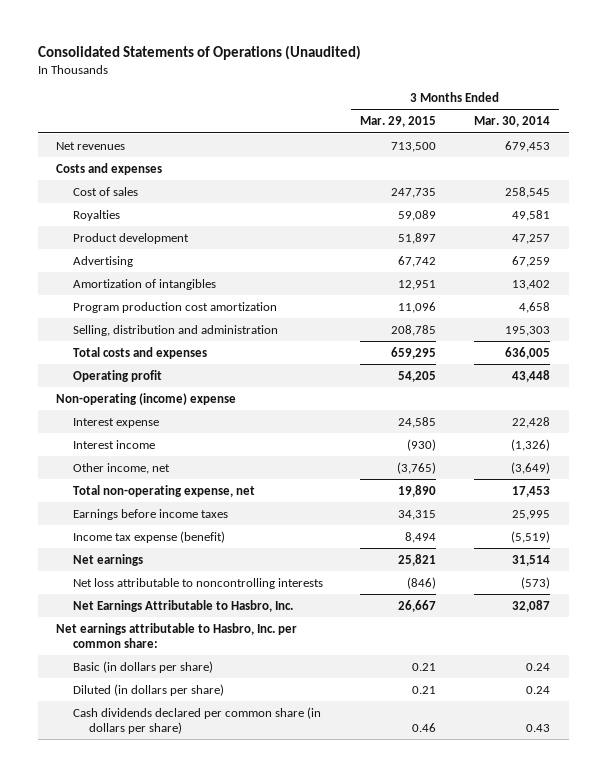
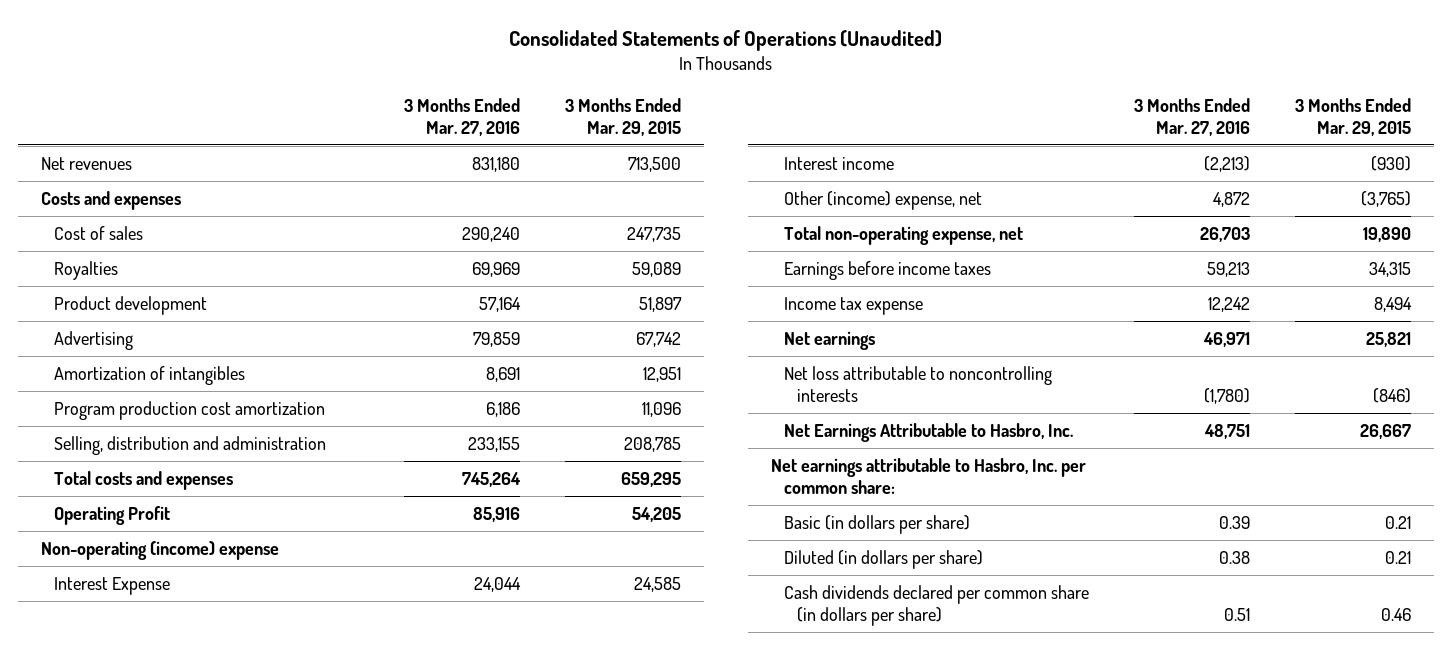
- | 3 Months Ended Mar. 29, 2015 | 3 Months Ended Mar. 30, 2014
+ | 3 Months Ended Mar. 27, 2016 | 3 Months Ended Mar. 29, 2015
- Operating profit | 54,205 | 43,448
+ Operating Profit | 85,916 | 54,205
- Interest expense | 24,585 | 22,428
+ Interest Expense | 24,044 | 24,585
- Other income, net | (3,765) | (3,649)
+ Other (income) expense, net | 4,872 | (3,765)
- Income tax expense (benefit) | 8,494 | (5,519)
+ Income tax expense | 12,242 | 8,494

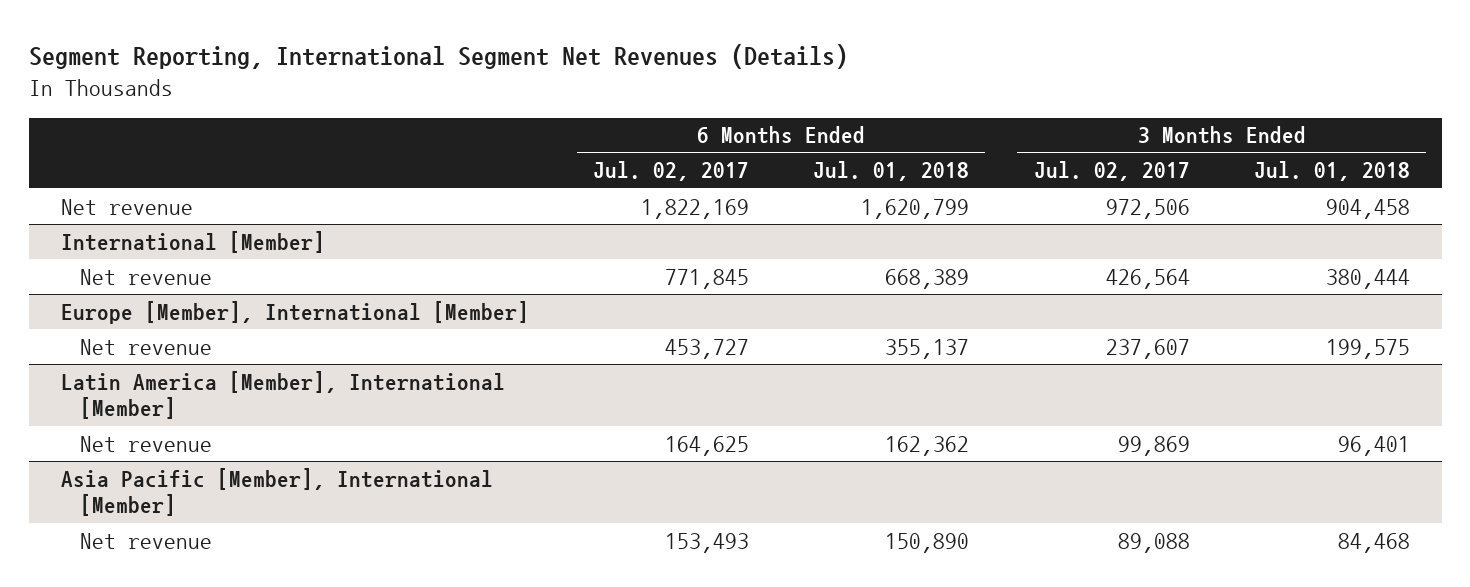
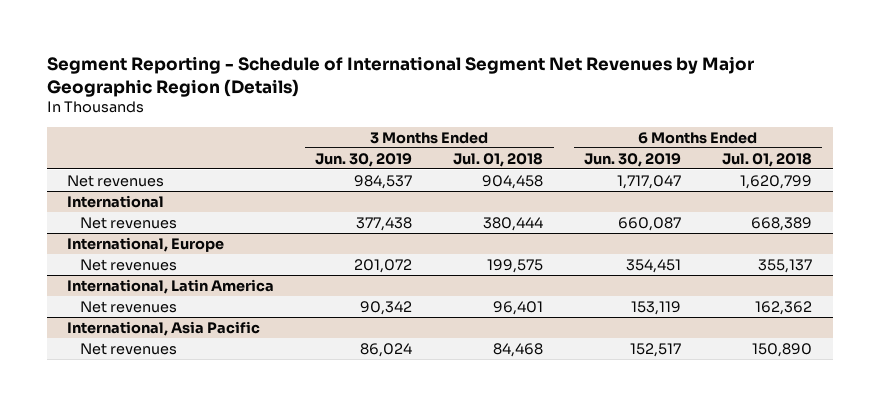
- Segment Reporting, International Segment Net Revenues (Details)
+ Segment Reporting - Schedule of International Segment Net Revenues by Major Geographic Region (Details)
- | 6 Months Ended Jul. 02, 2017 | 6 Months Ended Jul. 01, 2018 | 3 Months Ended Jul. 02, 2017 | 3 Months Ended Jul. 01, 2018
+ | 3 Months Ended Jun. 30, 2019 | 3 Months Ended Jul. 01, 2018 | 6 Months Ended Jun. 30, 2019 | 6 Months Ended Jul. 01, 2018
- Net revenue | 1,822,169 | 1,620,799 | 972,506 | 904,458
- International [Member]
- Net revenue | 771,845 | 668,389 | 426,564 | 380,444
- Europe [Member], International [Member]
- Net revenue | 453,727 | 355,137 | 237,607 | 199,575
- Latin America [Member], International [Member]
- Net revenue | 164,625 | 162,362 | 99,869 | 96,401
- Asia Pacific [Member], International [Member]
- Net revenue | 153,493 | 150,890 | 89,088 | 84,468
+ Net revenues | 984,537 | 904,458 | 1,717,047 | 1,620,799
+ International
+ Net revenues | 377,438 | 380,444 | 660,087 | 668,389
+ International, Europe
+ Net revenues | 201,072 | 199,575 | 354,451 | 355,137
+ International, Latin America
+ Net revenues | 90,342 | 96,401 | 153,119 | 162,362
+ International, Asia Pacific
+ Net revenues | 86,024 | 84,468 | 152,517 | 150,890

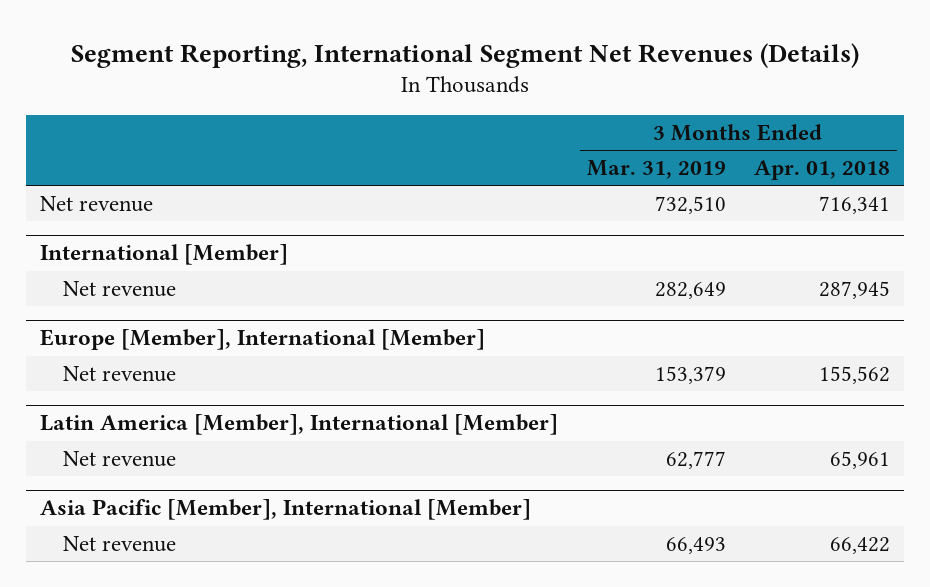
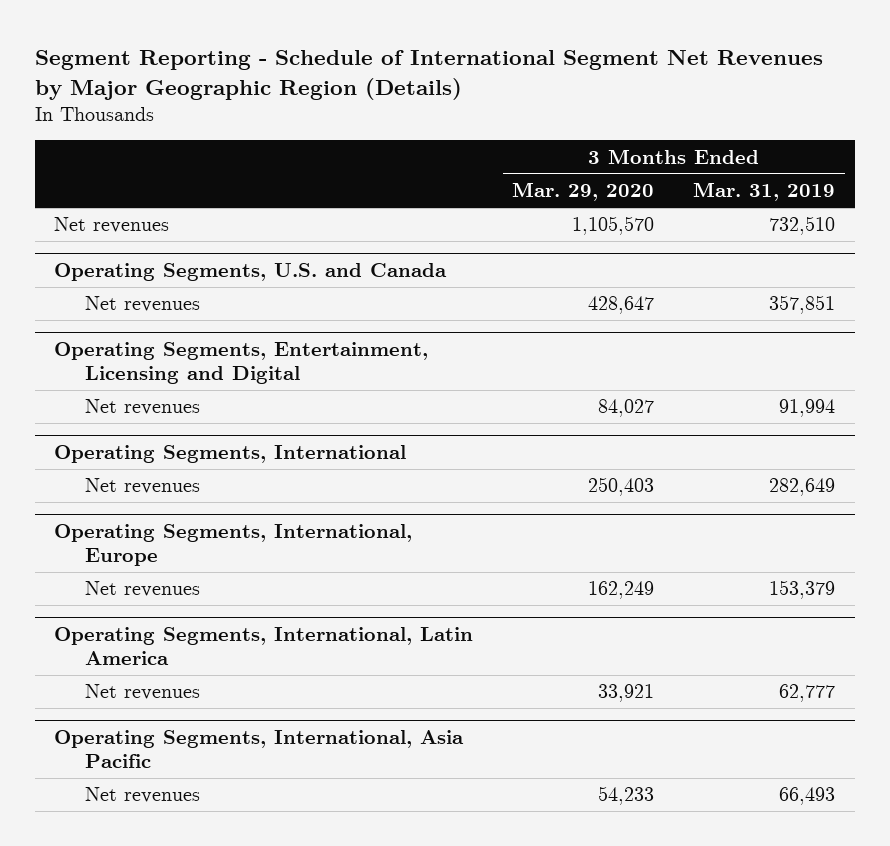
- Segment Reporting, International Segment Net Revenues (Details)
+ Segment Reporting - Schedule of International Segment Net Revenues by Major Geographic Region (Details)
- | 3 Months Ended Mar. 31, 2019 | 3 Months Ended Apr. 01, 2018
+ | 3 Months Ended Mar. 29, 2020 | 3 Months Ended Mar. 31, 2019
- Net revenue | 732,510 | 716,341
- International [Member]
- Net revenue | 282,649 | 287,945
- Europe [Member], International [Member]
- Net revenue | 153,379 | 155,562
- Latin America [Member], International [Member]
- Net revenue | 62,777 | 65,961
- Asia Pacific [Member], International [Member]
- Net revenue | 66,493 | 66,422
+ Net revenues | 1,105,570 | 732,510
+ Operating Segments, U.S. and Canada
+ Net revenues | 428,647 | 357,851
+ Operating Segments, Entertainment, Licensing and Digital
+ Net revenues | 84,027 | 91,994
+ Operating Segments, International
+ Net revenues | 250,403 | 282,649
+ Operating Segments, International, Europe
+ Net revenues | 162,249 | 153,379
+ Operating Segments, International, Latin America
+ Net revenues | 33,921 | 62,777
+ Operating Segments, International, Asia Pacific
+ Net revenues | 54,233 | 66,493

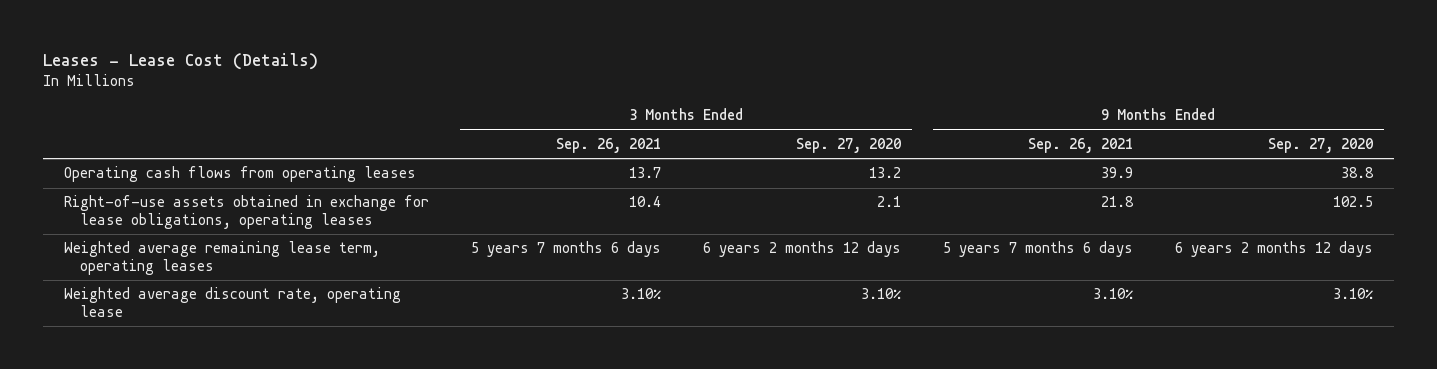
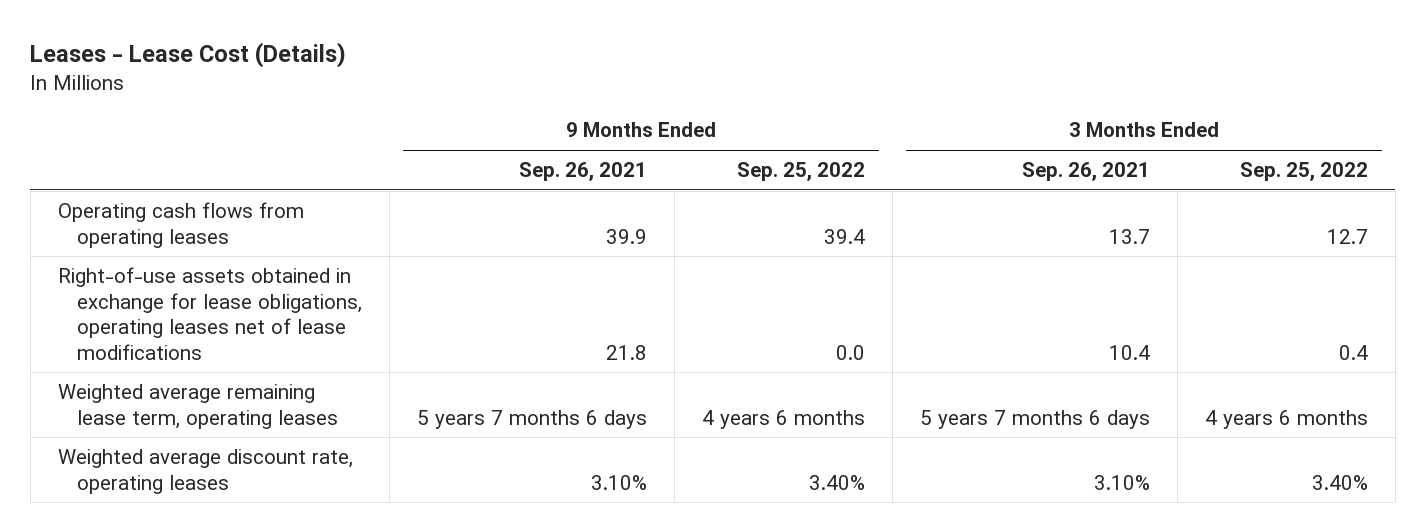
- | 3 Months Ended Sep. 26, 2021 | 3 Months Ended Sep. 27, 2020 | 9 Months Ended Sep. 26, 2021 | 9 Months Ended Sep. 27, 2020
+ | 9 Months Ended Sep. 26, 2021 | 9 Months Ended Sep. 25, 2022 | 3 Months Ended Sep. 26, 2021 | 3 Months Ended Sep. 25, 2022
- Right-of-use assets obtained in exchange for lease obligations, operating leases | 10.4 | 2.1 | 21.8 | 102.5
+ Right-of-use assets obtained in exchange for lease obligations, operating leases net of lease modifications | 21.8 | 0.0 | 10.4 | 0.4
- Weighted average discount rate, operating lease | 3.10% | 3.10% | 3.10% | 3.10%
+ Weighted average discount rate, operating leases | 3.10% | 3.40% | 3.10% | 3.40%

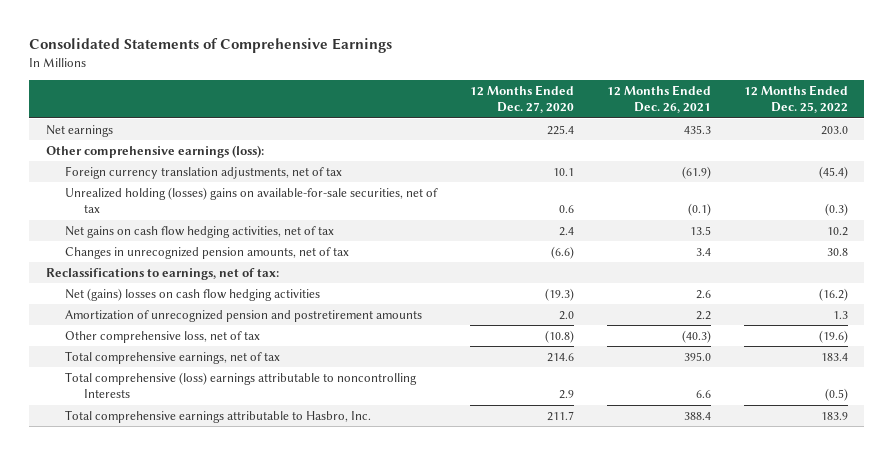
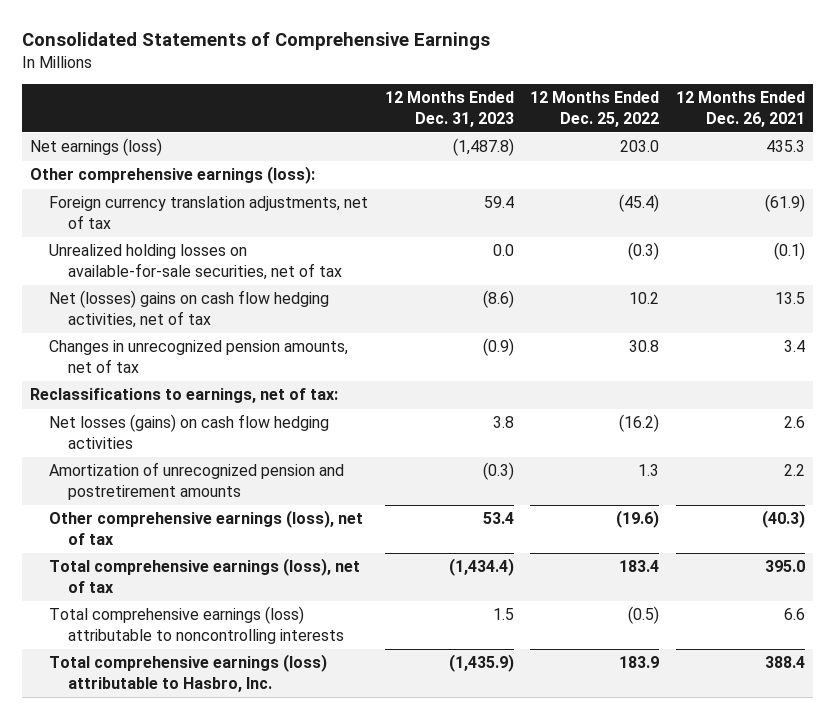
- | 12 Months Ended Dec. 27, 2020 | 12 Months Ended Dec. 26, 2021 | 12 Months Ended Dec. 25, 2022
+ | 12 Months Ended Dec. 31, 2023 | 12 Months Ended Dec. 25, 2022 | 12 Months Ended Dec. 26, 2021
- Net earnings | 225.4 | 435.3 | 203.0
+ Net earnings (loss) | (1,487.8) | 203.0 | 435.3
- Unrealized holding (losses) gains on available-for-sale securities, net of tax | 0.6 | (0.1) | (0.3)
- Net gains on cash flow hedging activities, net of tax | 2.4 | 13.5 | 10.2
+ Unrealized holding losses on available-for-sale securities, net of tax | 0.0 | (0.3) | (0.1)
+ Net (losses) gains on cash flow hedging activities, net of tax | (8.6) | 10.2 | 13.5
- Net (gains) losses on cash flow hedging activities | (19.3) | 2.6 | (16.2)
+ Net losses (gains) on cash flow hedging activities | 3.8 | (16.2) | 2.6
- Other comprehensive loss, net of tax | (10.8) | (40.3) | (19.6)
- Total comprehensive earnings, net of tax | 214.6 | 395.0 | 183.4
- Total comprehensive (loss) earnings attributable to noncontrolling Interests | 2.9 | 6.6 | (0.5)
- Total comprehensive earnings attributable to Hasbro, Inc. | 211.7 | 388.4 | 183.9
+ Other comprehensive earnings (loss), net of tax | 53.4 | (19.6) | (40.3)
+ Total comprehensive earnings (loss), net of tax | (1,434.4) | 183.4 | 395.0
+ Total comprehensive earnings (loss) attributable to noncontrolling interests | 1.5 | (0.5) | 6.6
+ Total comprehensive earnings (loss) attributable to Hasbro, Inc. | (1,435.9) | 183.9 | 388.4

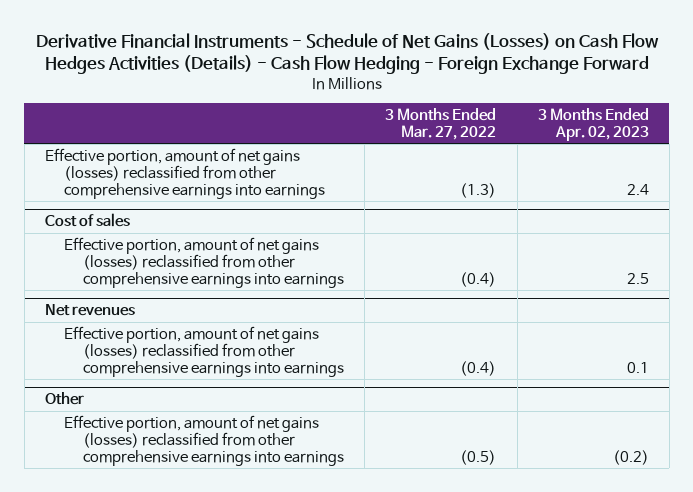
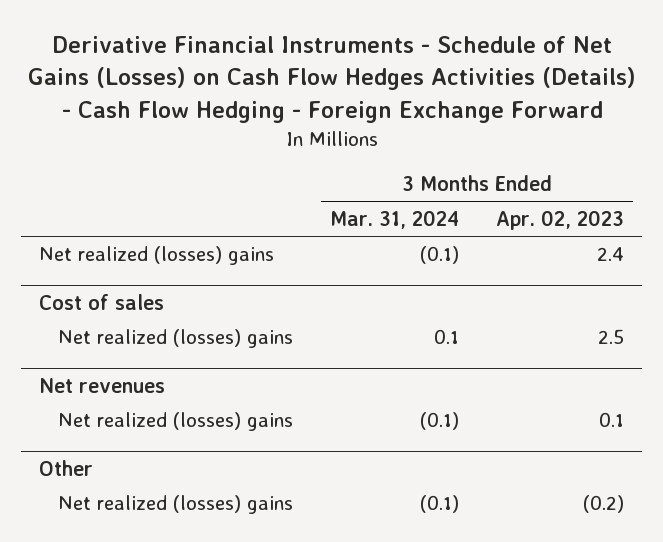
- | 3 Months Ended Mar. 27, 2022 | 3 Months Ended Apr. 02, 2023
+ | 3 Months Ended Mar. 31, 2024 | 3 Months Ended Apr. 02, 2023
- Effective portion, amount of net gains (losses) reclassified from other comprehensive earnings into earnings | (1.3) | 2.4
+ Net realized (losses) gains | (0.1) | 2.4
@ Cost of sales
- Effective portion, amount of net gains (losses) reclassified from other comprehensive earnings into earnings | (0.4) | 2.5
+ Net realized (losses) gains | 0.1 | 2.5
@ Net revenues
- Effective portion, amount of net gains (losses) reclassified from other comprehensive earnings into earnings | (0.4) | 0.1
+ Net realized (losses) gains | (0.1) | 0.1
@ Other
- Effective portion, amount of net gains (losses) reclassified from other comprehensive earnings into earnings | (0.5) | (0.2)
+ Net realized (losses) gains | (0.1) | (0.2)

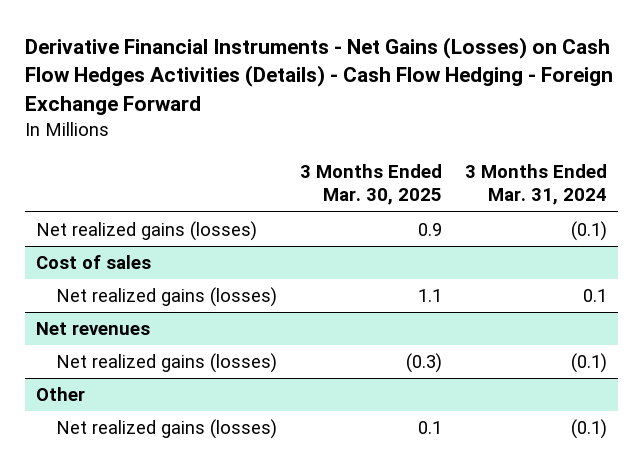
- Derivative Financial Instruments - Schedule of Net Gains (Losses) on Cash Flow Hedges Activities (Details) - Cash Flow Hedging - Foreign Exchange Forward
+ Derivative Financial Instruments - Net Gains (Losses) on Cash Flow Hedges Activities (Details) - Cash Flow Hedging - Foreign Exchange Forward
- | 3 Months Ended Mar. 31, 2024 | 3 Months Ended Apr. 02, 2023
+ | 3 Months Ended Mar. 30, 2025 | 3 Months Ended Mar. 31, 2024
- Net realized (losses) gains | (0.1) | 2.4
+ Net realized gains (losses) | 0.9 | (0.1)
@ Cost of sales
- Net realized (losses) gains | 0.1 | 2.5
+ Net realized gains (losses) | 1.1 | 0.1
@ Net revenues
- Net realized (losses) gains | (0.1) | 0.1
+ Net realized gains (losses) | (0.3) | (0.1)
@ Other
- Net realized (losses) gains | (0.1) | (0.2)
+ Net realized gains (losses) | 0.1 | (0.1)

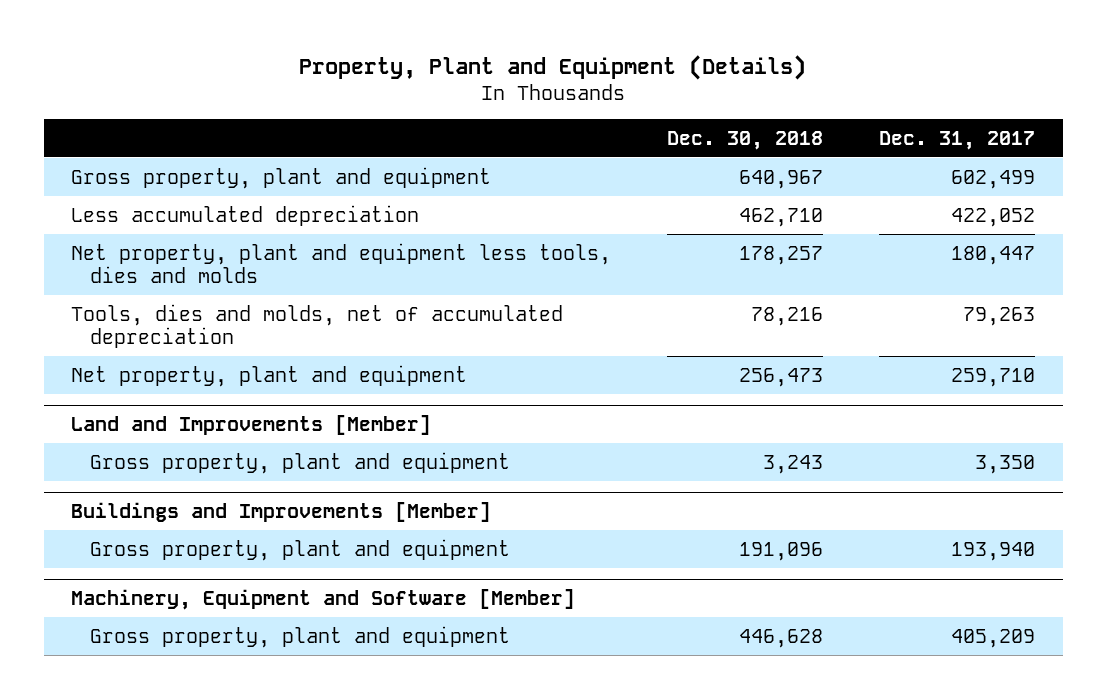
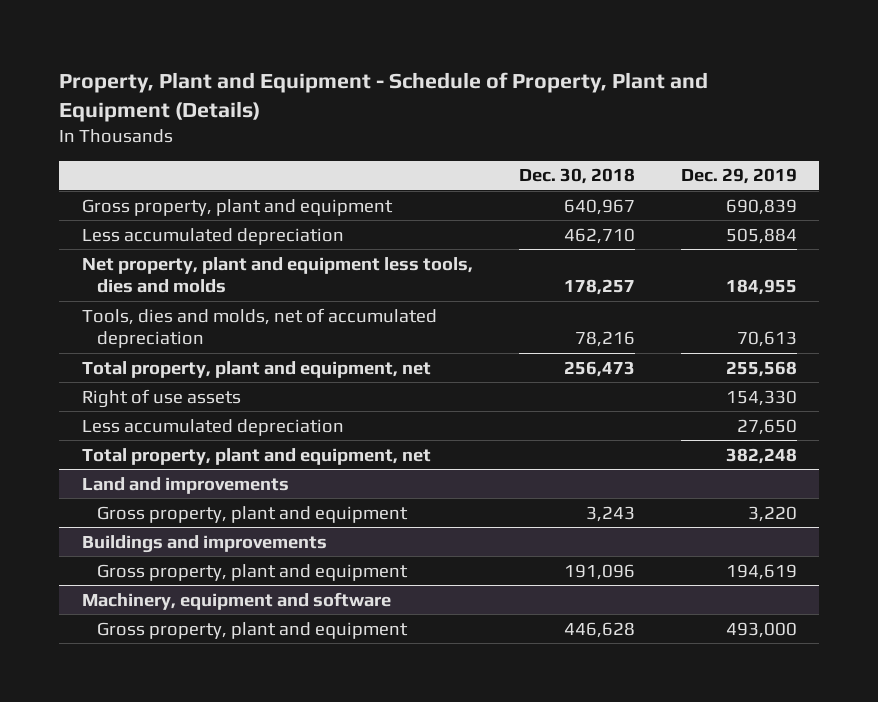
- Property, Plant and Equipment (Details)
+ Property, Plant and Equipment - Schedule of Property, Plant and Equipment (Details)
- | Dec. 30, 2018 | Dec. 31, 2017
+ | Dec. 30, 2018 | Dec. 29, 2019
- Net property, plant and equipment | 256,473 | 259,710
- Land and Improvements [Member]
+ Total property, plant and equipment, net | 256,473 | 255,568
+ Right of use assets | | 154,330
+ Less accumulated depreciation | | 27,650
+ Total property, plant and equipment, net | | 382,248
+ Land and improvements
- Buildings and Improvements [Member]
+ Buildings and improvements
- Machinery, Equipment and Software [Member]
+ Machinery, equipment and software

